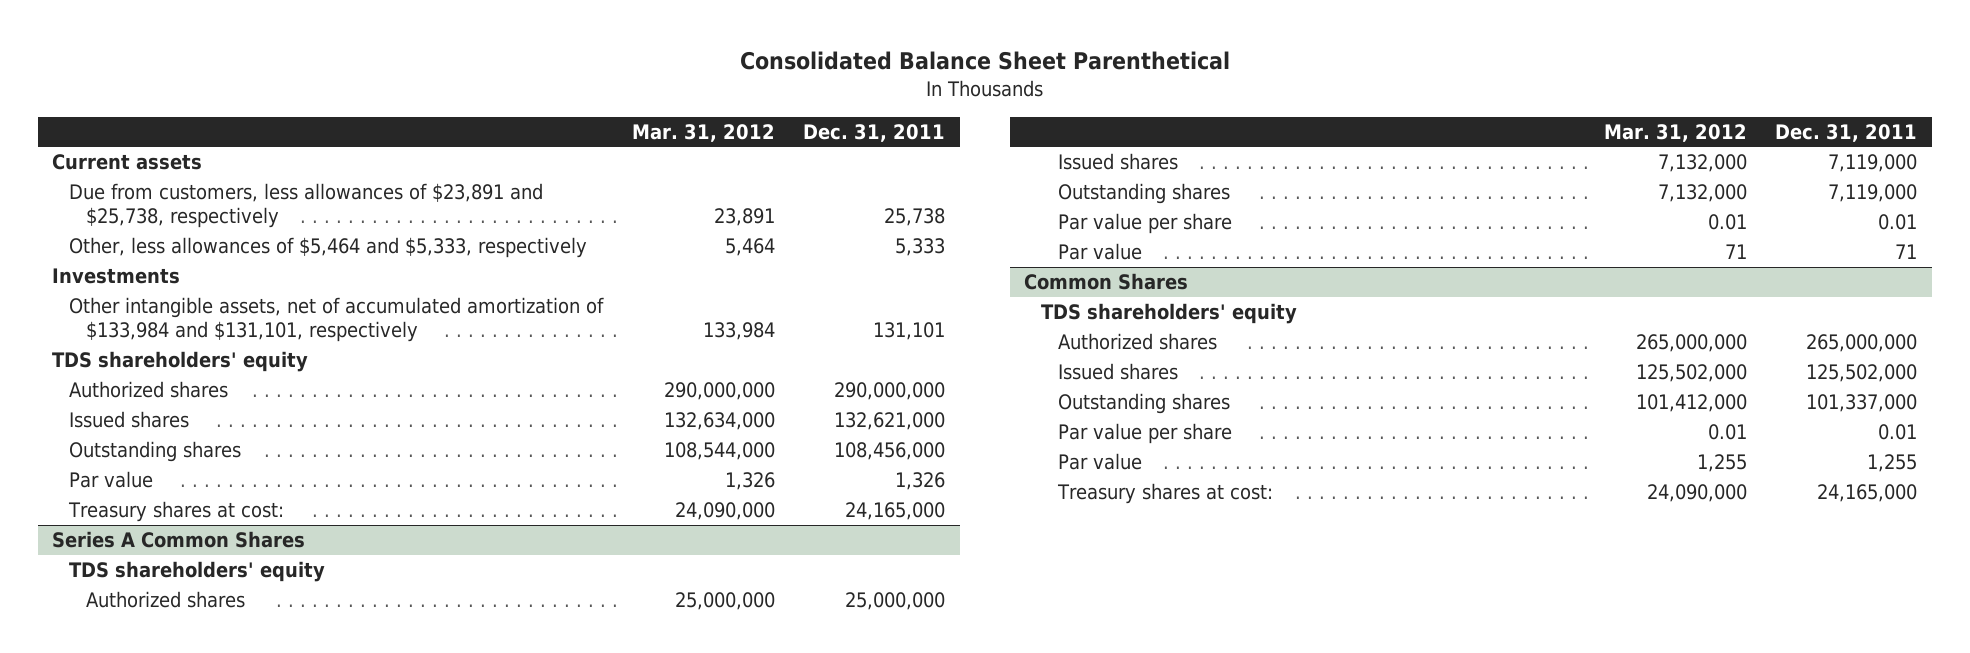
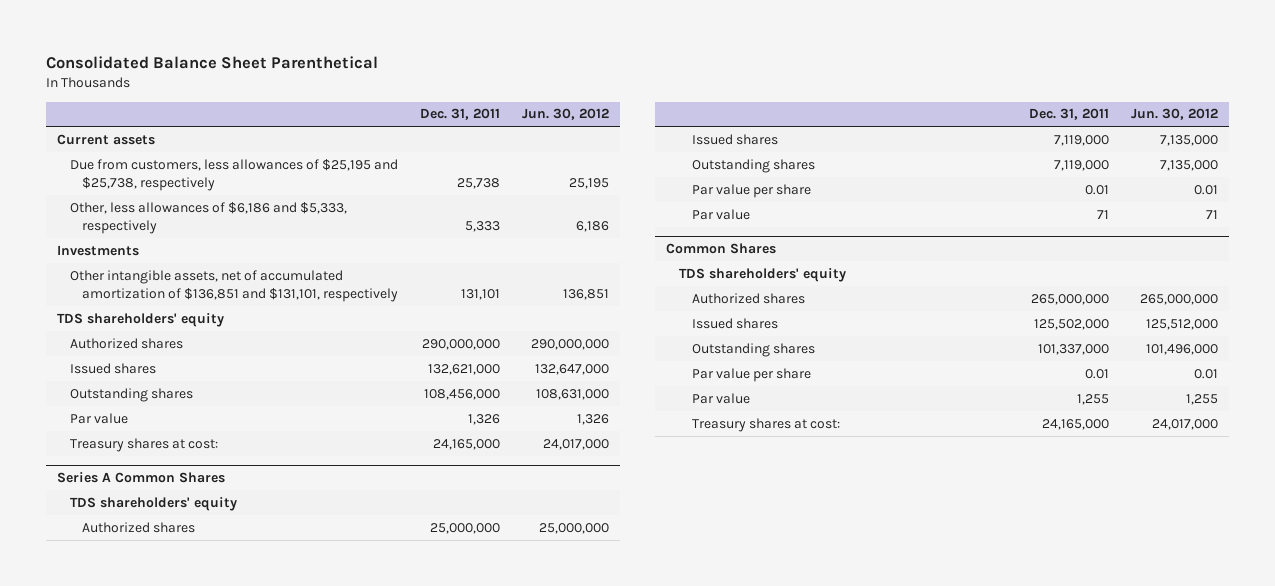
- | Mar. 31, 2012 | Dec. 31, 2011
+ | Dec. 31, 2011 | Jun. 30, 2012
- Due from customers, less allowances of $23,891 and $25,738, respectively | 23,891 | 25,738
- Other, less allowances of $5,464 and $5,333, respectively | 5,464 | 5,333
+ Due from customers, less allowances of $25,195 and $25,738, respectively | 25,738 | 25,195
+ Other, less allowances of $6,186 and $5,333, respectively | 5,333 | 6,186
- Other intangible assets, net of accumulated amortization of $133,984 and $131,101, respectively | 133,984 | 131,101
+ Other intangible assets, net of accumulated amortization of $136,851 and $131,101, respectively | 131,101 | 136,851

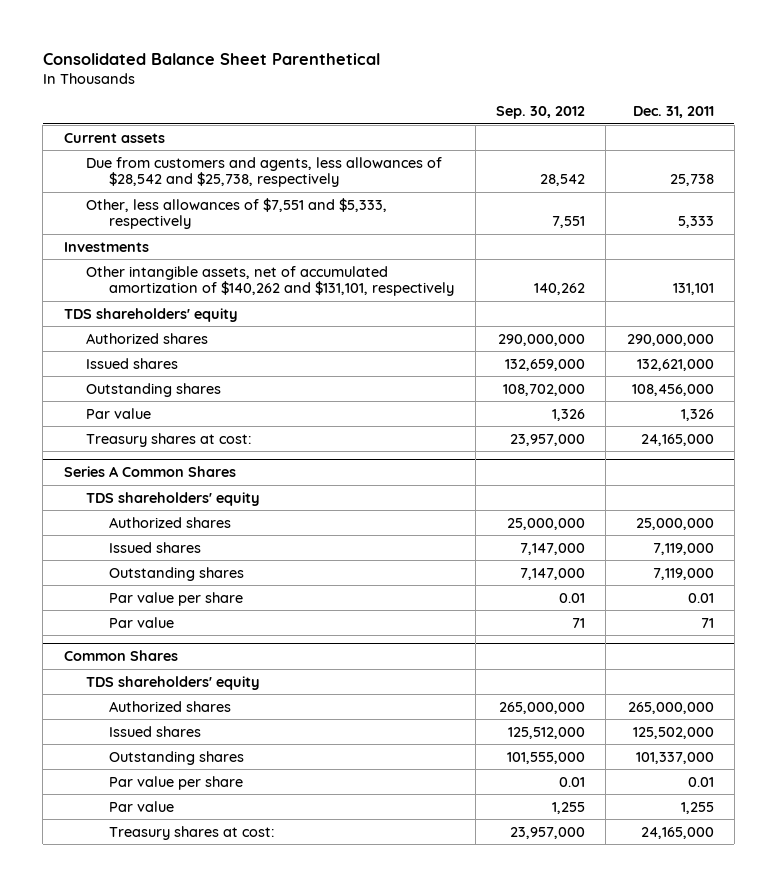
- | Dec. 31, 2011 | Jun. 30, 2012
+ | Sep. 30, 2012 | Dec. 31, 2011
- Due from customers, less allowances of $25,195 and $25,738, respectively | 25,738 | 25,195
- Other, less allowances of $6,186 and $5,333, respectively | 5,333 | 6,186
+ Due from customers and agents, less allowances of $28,542 and $25,738, respectively | 28,542 | 25,738
+ Other, less allowances of $7,551 and $5,333, respectively | 7,551 | 5,333
- Other intangible assets, net of accumulated amortization of $136,851 and $131,101, respectively | 131,101 | 136,851
+ Other intangible assets, net of accumulated amortization of $140,262 and $131,101, respectively | 140,262 | 131,101

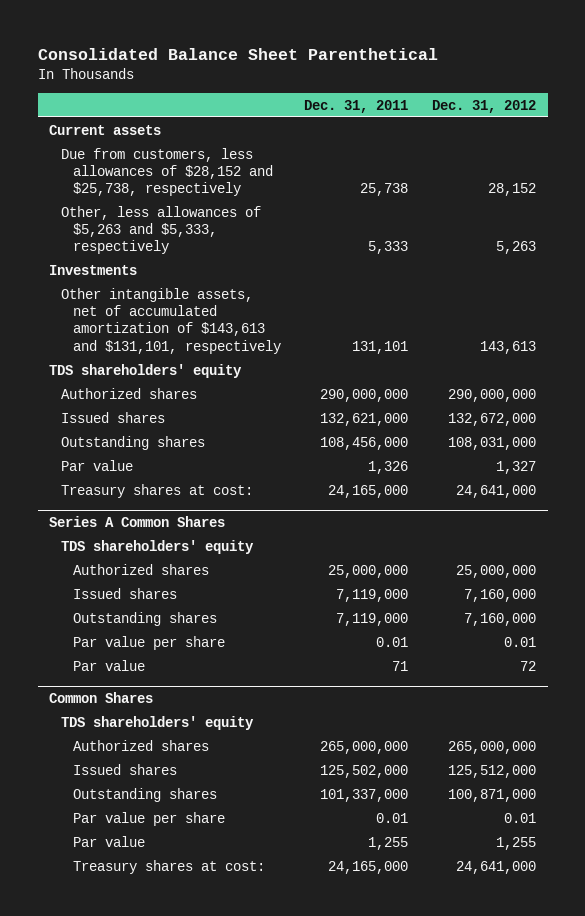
- | Sep. 30, 2012 | Dec. 31, 2011
+ | Dec. 31, 2011 | Dec. 31, 2012
- Due from customers and agents, less allowances of $28,542 and $25,738, respectively | 28,542 | 25,738
- Other, less allowances of $7,551 and $5,333, respectively | 7,551 | 5,333
+ Due from customers, less allowances of $28,152 and $25,738, respectively | 25,738 | 28,152
+ Other, less allowances of $5,263 and $5,333, respectively | 5,333 | 5,263
- Other intangible assets, net of accumulated amortization of $140,262 and $131,101, respectively | 140,262 | 131,101
+ Other intangible assets, net of accumulated amortization of $143,613 and $131,101, respectively | 131,101 | 143,613

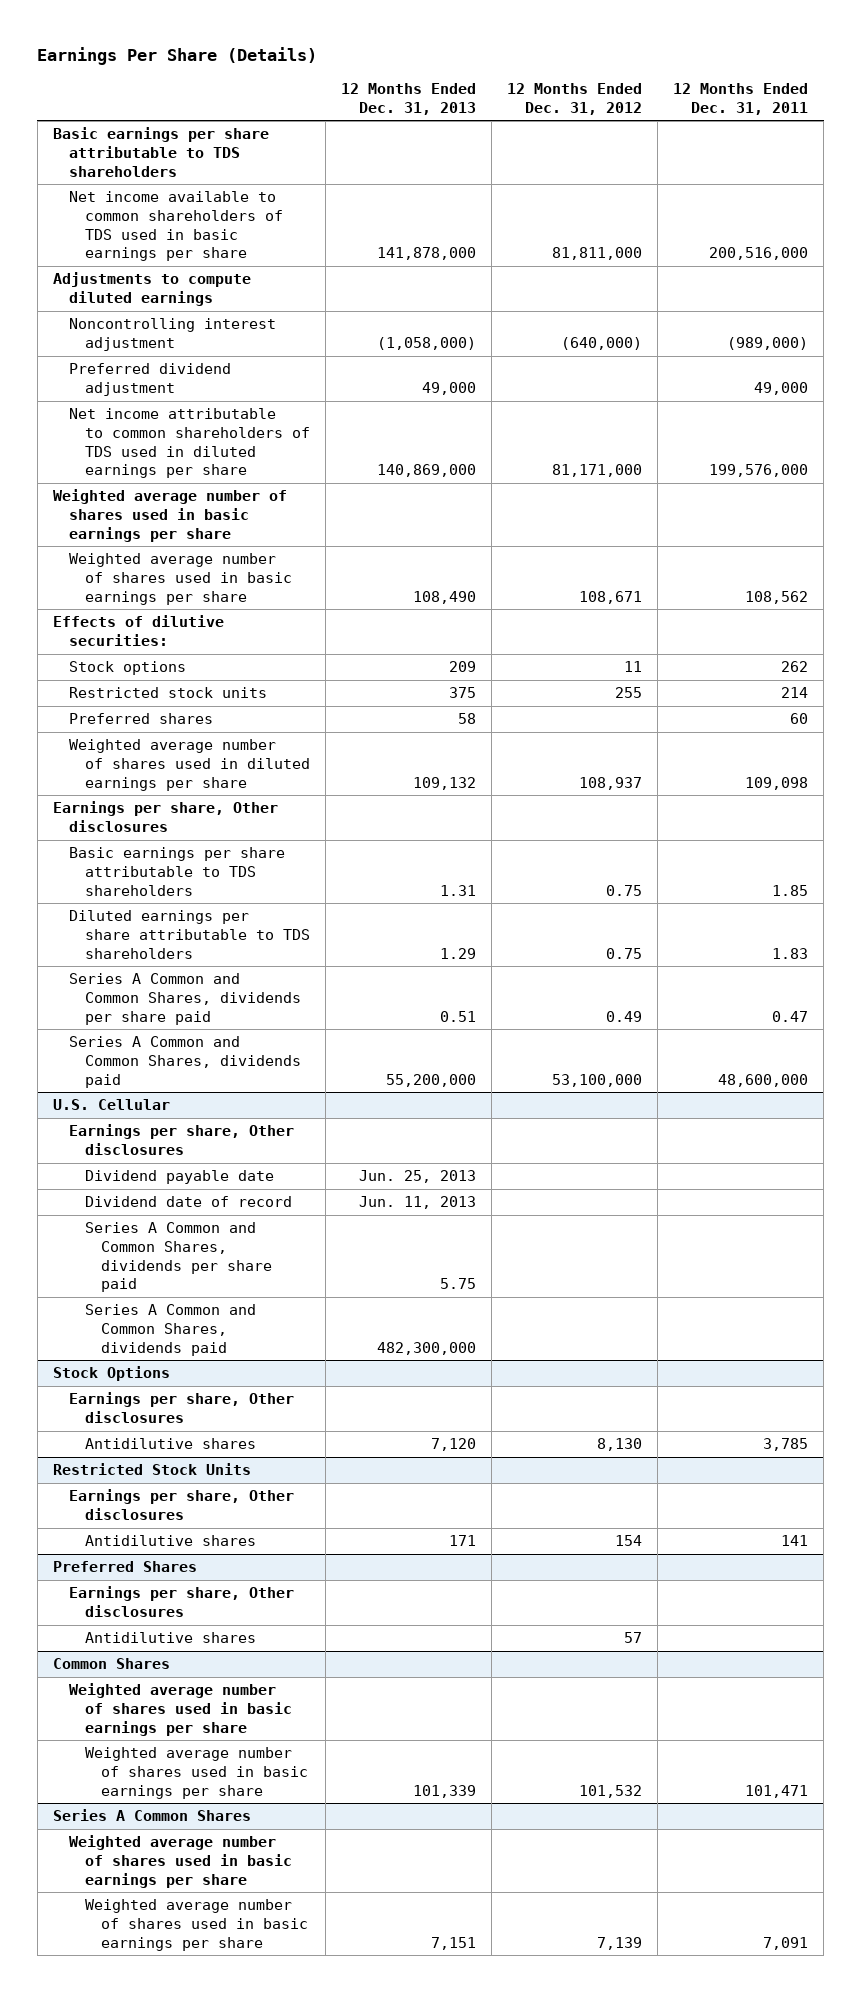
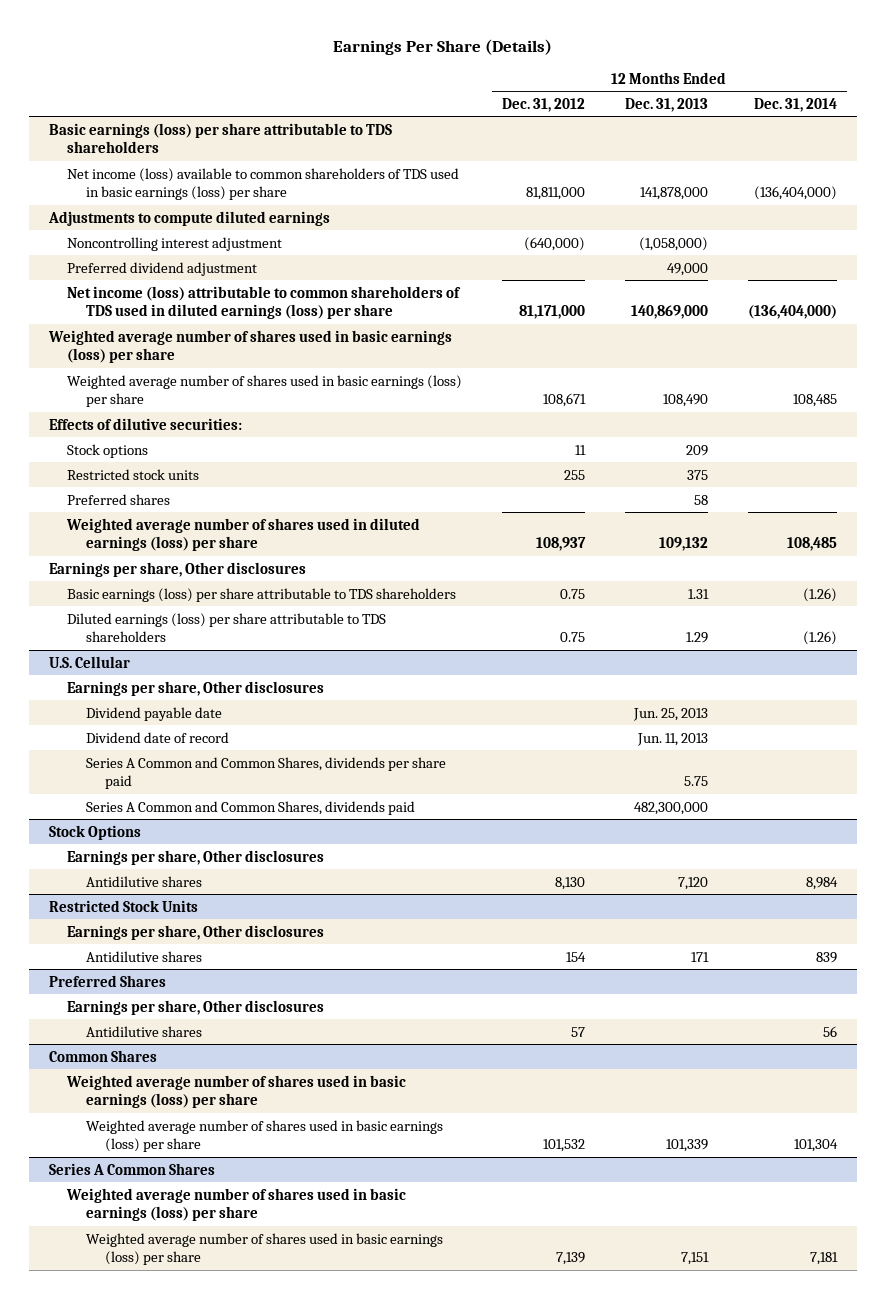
- | 12 Months Ended Dec. 31, 2013 | 12 Months Ended Dec. 31, 2012 | 12 Months Ended Dec. 31, 2011
+ | 12 Months Ended Dec. 31, 2012 | 12 Months Ended Dec. 31, 2013 | 12 Months Ended Dec. 31, 2014
- Basic earnings per share attributable to TDS shareholders
- Net income available to common shareholders of TDS used in basic earnings per share | 141,878,000 | 81,811,000 | 200,516,000
+ Basic earnings (loss) per share attributable to TDS shareholders
+ Net income (loss) available to common shareholders of TDS used in basic earnings (loss) per share | 81,811,000 | 141,878,000 | (136,404,000)
- Net income attributable to common shareholders of TDS used in diluted earnings per share | 140,869,000 | 81,171,000 | 199,576,000
- Weighted average number of shares used in basic earnings per share
- Weighted average number of shares used in basic earnings per share | 108,490 | 108,671 | 108,562
+ Net income (loss) attributable to common shareholders of TDS used in diluted earnings (loss) per share | 81,171,000 | 140,869,000 | (136,404,000)
+ Weighted average number of shares used in basic earnings (loss) per share
+ Weighted average number of shares used in basic earnings (loss) per share | 108,671 | 108,490 | 108,485
- Weighted average number of shares used in diluted earnings per share | 109,132 | 108,937 | 109,098
+ Weighted average number of shares used in diluted earnings (loss) per share | 108,937 | 109,132 | 108,485
- Basic earnings per share attributable to TDS shareholders | 1.31 | 0.75 | 1.85
- Diluted earnings per share attributable to TDS shareholders | 1.29 | 0.75 | 1.83
- Series A Common and Common Shares, dividends per share paid | 0.51 | 0.49 | 0.47
- Series A Common and Common Shares, dividends paid | 55,200,000 | 53,100,000 | 48,600,000
+ Basic earnings (loss) per share attributable to TDS shareholders | 0.75 | 1.31 | (1.26)
+ Diluted earnings (loss) per share attributable to TDS shareholders | 0.75 | 1.29 | (1.26)
@ Common Shares
- Weighted average number of shares used in basic earnings per share
- Weighted average number of shares used in basic earnings per share | 101,339 | 101,532 | 101,471
+ Weighted average number of shares used in basic earnings (loss) per share
+ Weighted average number of shares used in basic earnings (loss) per share | 101,532 | 101,339 | 101,304
@ Series A Common Shares
- Weighted average number of shares used in basic earnings per share
- Weighted average number of shares used in basic earnings per share | 7,151 | 7,139 | 7,091
+ Weighted average number of shares used in basic earnings (loss) per share
+ Weighted average number of shares used in basic earnings (loss) per share | 7,139 | 7,151 | 7,181

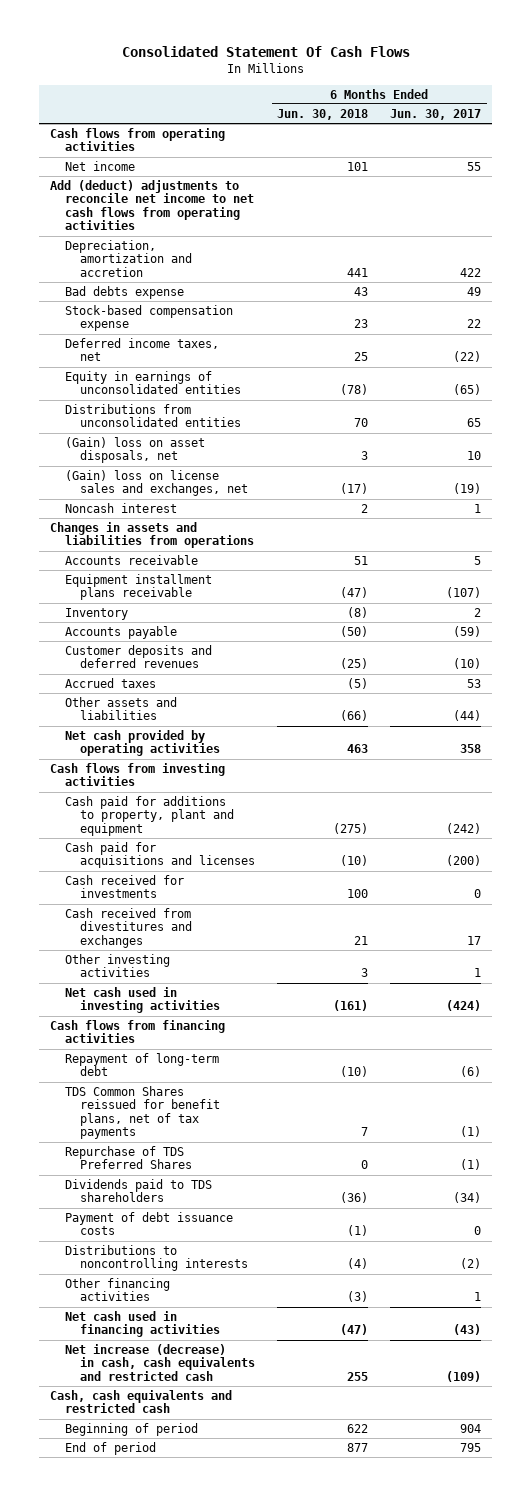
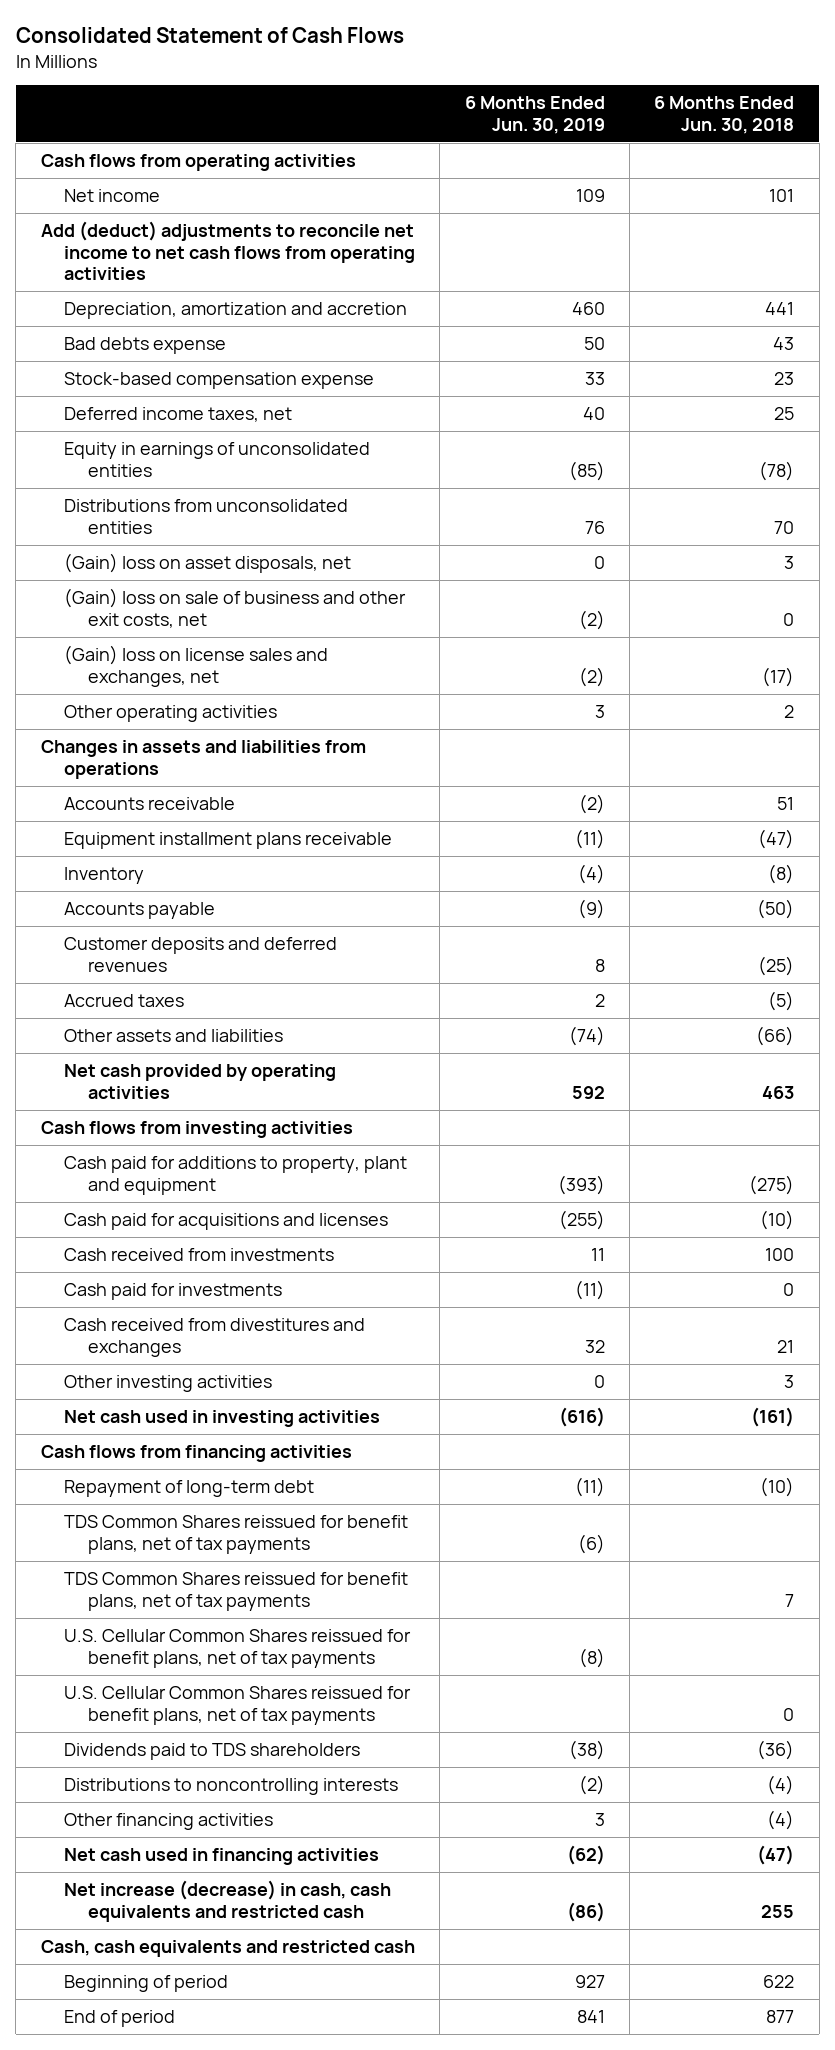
- Consolidated Statement Of Cash Flows
+ Consolidated Statement of Cash Flows
- | 6 Months Ended Jun. 30, 2018 | 6 Months Ended Jun. 30, 2017
+ | 6 Months Ended Jun. 30, 2019 | 6 Months Ended Jun. 30, 2018
+ (Gain) loss on sale of business and other exit costs, net | (2) | 0
- Noncash interest | 2 | 1
+ Other operating activities | 3 | 2
- Cash received for investments | 100 | 0
+ Cash received from investments | 11 | 100
+ Cash paid for investments | (11) | 0
+ TDS Common Shares reissued for benefit plans, net of tax payments | (6) |
- Repurchase of TDS Preferred Shares | 0 | (1)
+ U.S. Cellular Common Shares reissued for benefit plans, net of tax payments | (8) |
+ U.S. Cellular Common Shares reissued for benefit plans, net of tax payments | | 0
- Payment of debt issuance costs | (1) | 0
- Other financing activities | (3) | 1
+ Other financing activities | 3 | (4)

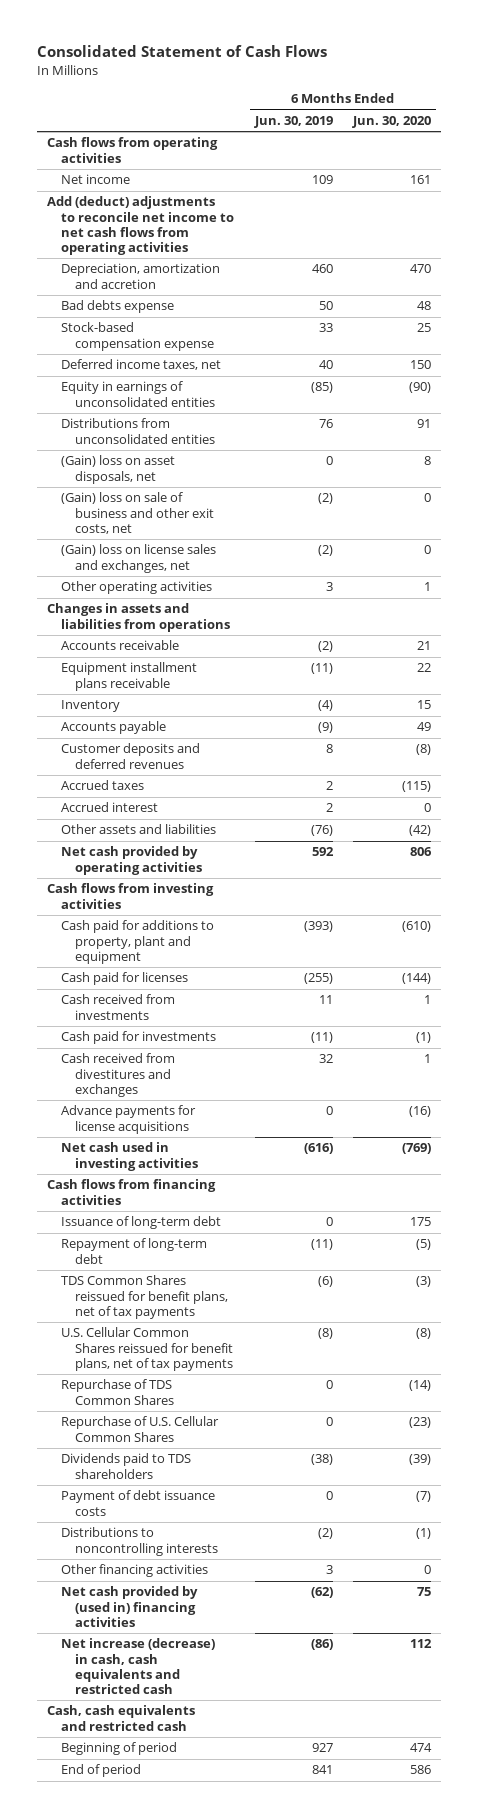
- | 6 Months Ended Jun. 30, 2019 | 6 Months Ended Jun. 30, 2018
+ | 6 Months Ended Jun. 30, 2019 | 6 Months Ended Jun. 30, 2020
- Other assets and liabilities | (74) | (66)
+ Accrued interest | 2 | 0
+ Other assets and liabilities | (76) | (42)
- Cash paid for acquisitions and licenses | (255) | (10)
+ Cash paid for licenses | (255) | (144)
- Other investing activities | 0 | 3
+ Advance payments for license acquisitions | 0 | (16)
+ Issuance of long-term debt | 0 | 175
- TDS Common Shares reissued for benefit plans, net of tax payments | | 7
- U.S. Cellular Common Shares reissued for benefit plans, net of tax payments | | 0
+ Repurchase of TDS Common Shares | 0 | (14)
+ Repurchase of U.S. Cellular Common Shares | 0 | (23)
+ Payment of debt issuance costs | 0 | (7)
- Net cash used in financing activities | (62) | (47)
+ Net cash provided by (used in) financing activities | (62) | 75

